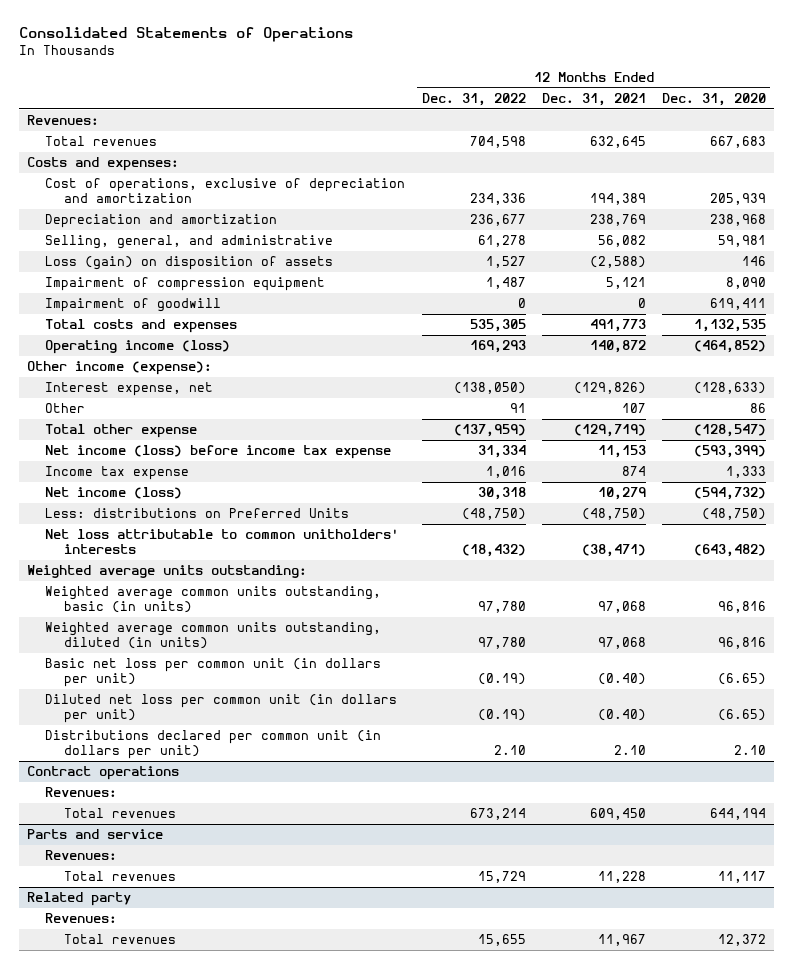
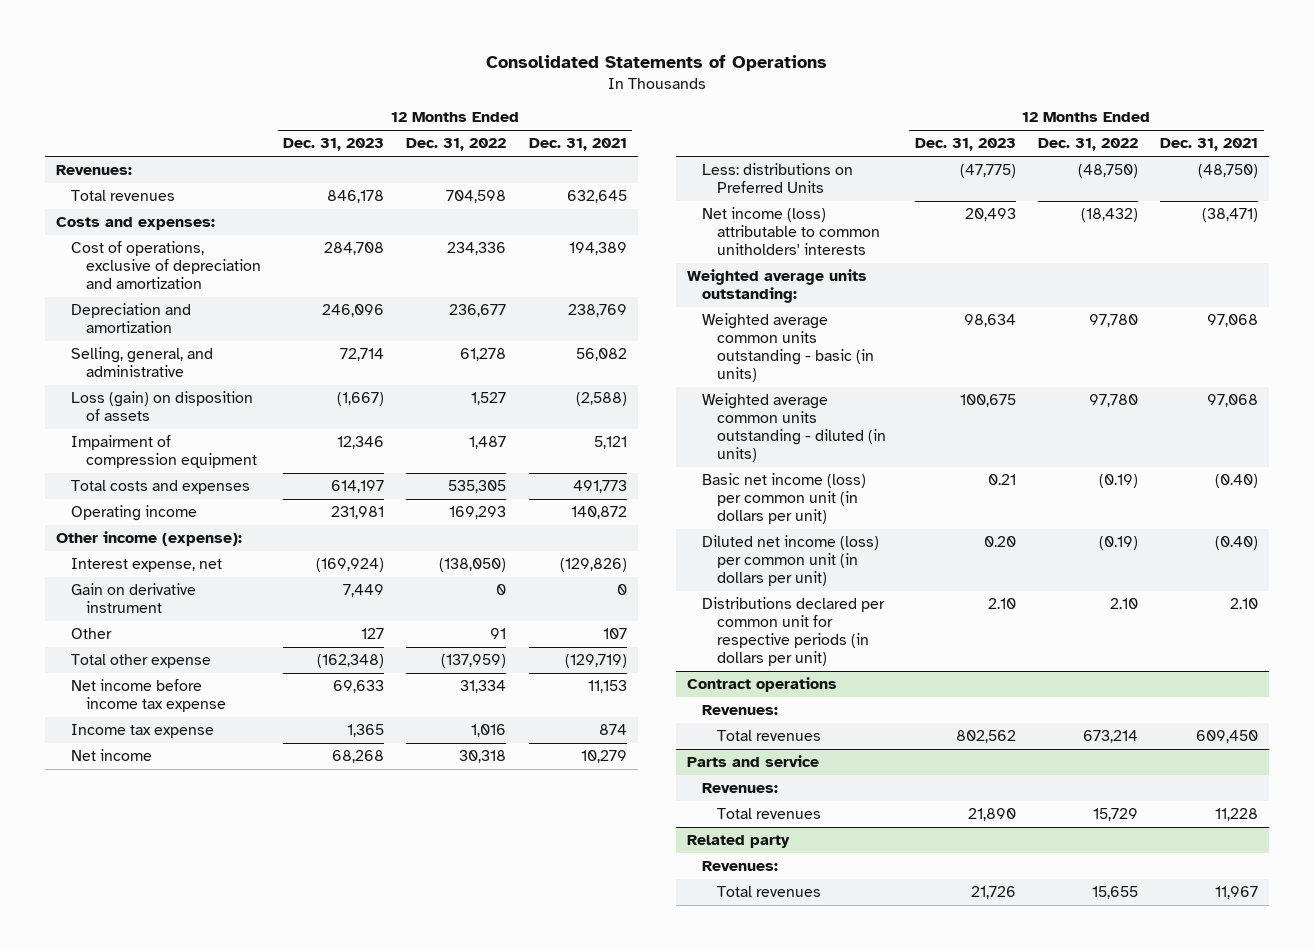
- | 12 Months Ended Dec. 31, 2022 | 12 Months Ended Dec. 31, 2021 | 12 Months Ended Dec. 31, 2020
+ | 12 Months Ended Dec. 31, 2023 | 12 Months Ended Dec. 31, 2022 | 12 Months Ended Dec. 31, 2021
- Impairment of goodwill | 0 | 0 | 619,411
- Operating income (loss) | 169,293 | 140,872 | (464,852)
+ Operating income | 231,981 | 169,293 | 140,872
+ Gain on derivative instrument | 7,449 | 0 | 0
- Net income (loss) before income tax expense | 31,334 | 11,153 | (593,399)
+ Net income before income tax expense | 69,633 | 31,334 | 11,153
- Net income (loss) | 30,318 | 10,279 | (594,732)
+ Net income | 68,268 | 30,318 | 10,279
- Net loss attributable to common unitholders' interests | (18,432) | (38,471) | (643,482)
+ Net income (loss) attributable to common unitholders' interests | 20,493 | (18,432) | (38,471)
- Weighted average common units outstanding, basic (in units) | 97,780 | 97,068 | 96,816
- Weighted average common units outstanding, diluted (in units) | 97,780 | 97,068 | 96,816
- Basic net loss per common unit (in dollars per unit) | (0.19) | (0.40) | (6.65)
- Diluted net loss per common unit (in dollars per unit) | (0.19) | (0.40) | (6.65)
- Distributions declared per common unit (in dollars per unit) | 2.10 | 2.10 | 2.10
+ Weighted average common units outstanding - basic (in units) | 98,634 | 97,780 | 97,068
+ Weighted average common units outstanding - diluted (in units) | 100,675 | 97,780 | 97,068
+ Basic net income (loss) per common unit (in dollars per unit) | 0.21 | (0.19) | (0.40)
+ Diluted net income (loss) per common unit (in dollars per unit) | 0.20 | (0.19) | (0.40)
+ Distributions declared per common unit for respective periods (in dollars per unit) | 2.10 | 2.10 | 2.10

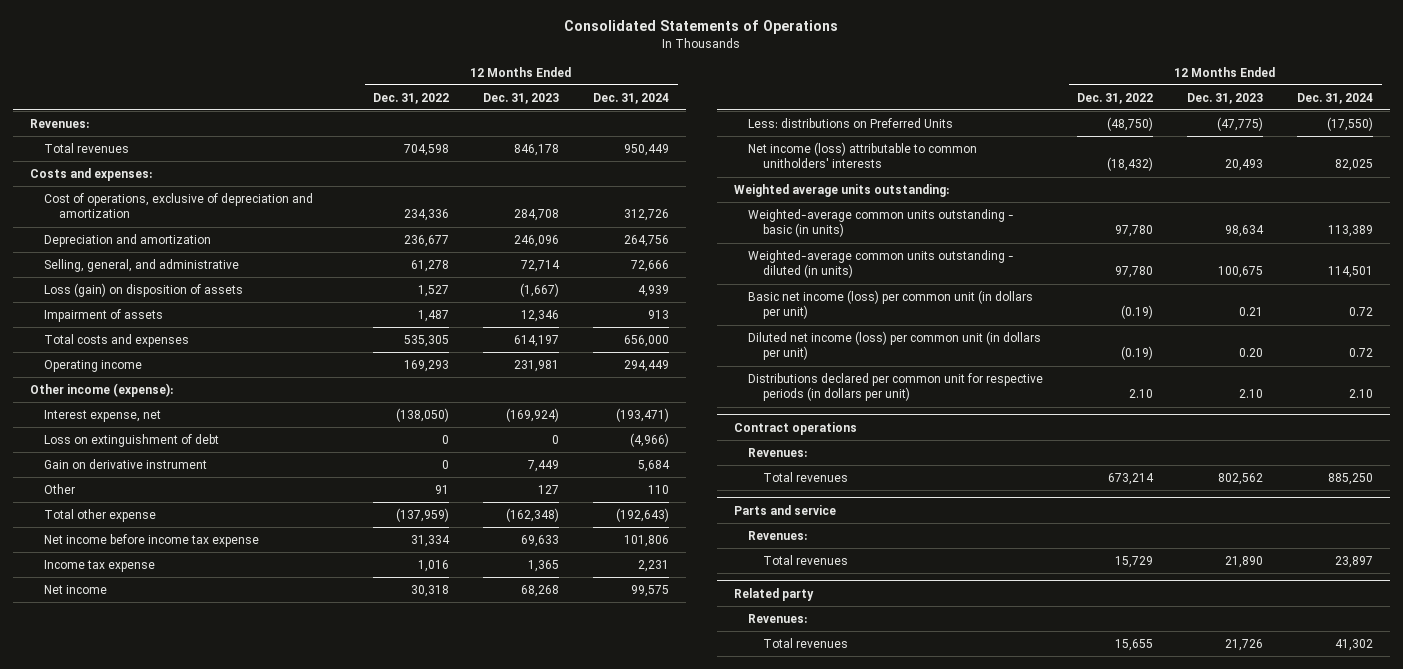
- | 12 Months Ended Dec. 31, 2023 | 12 Months Ended Dec. 31, 2022 | 12 Months Ended Dec. 31, 2021
+ | 12 Months Ended Dec. 31, 2022 | 12 Months Ended Dec. 31, 2023 | 12 Months Ended Dec. 31, 2024
- Impairment of compression equipment | 12,346 | 1,487 | 5,121
+ Impairment of assets | 1,487 | 12,346 | 913
+ Loss on extinguishment of debt | 0 | 0 | (4,966)
- Weighted average common units outstanding - basic (in units) | 98,634 | 97,780 | 97,068
- Weighted average common units outstanding - diluted (in units) | 100,675 | 97,780 | 97,068
+ Weighted-average common units outstanding - basic (in units) | 97,780 | 98,634 | 113,389
+ Weighted-average common units outstanding - diluted (in units) | 97,780 | 100,675 | 114,501

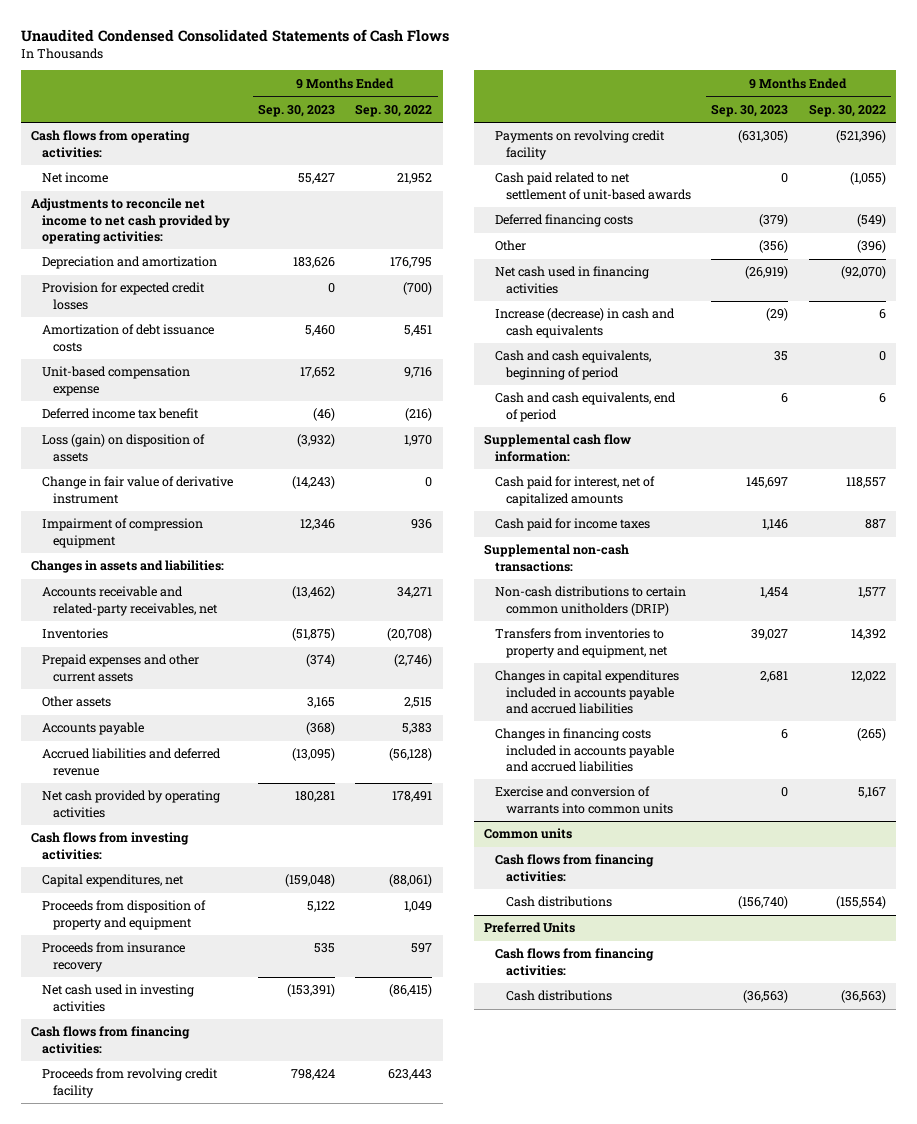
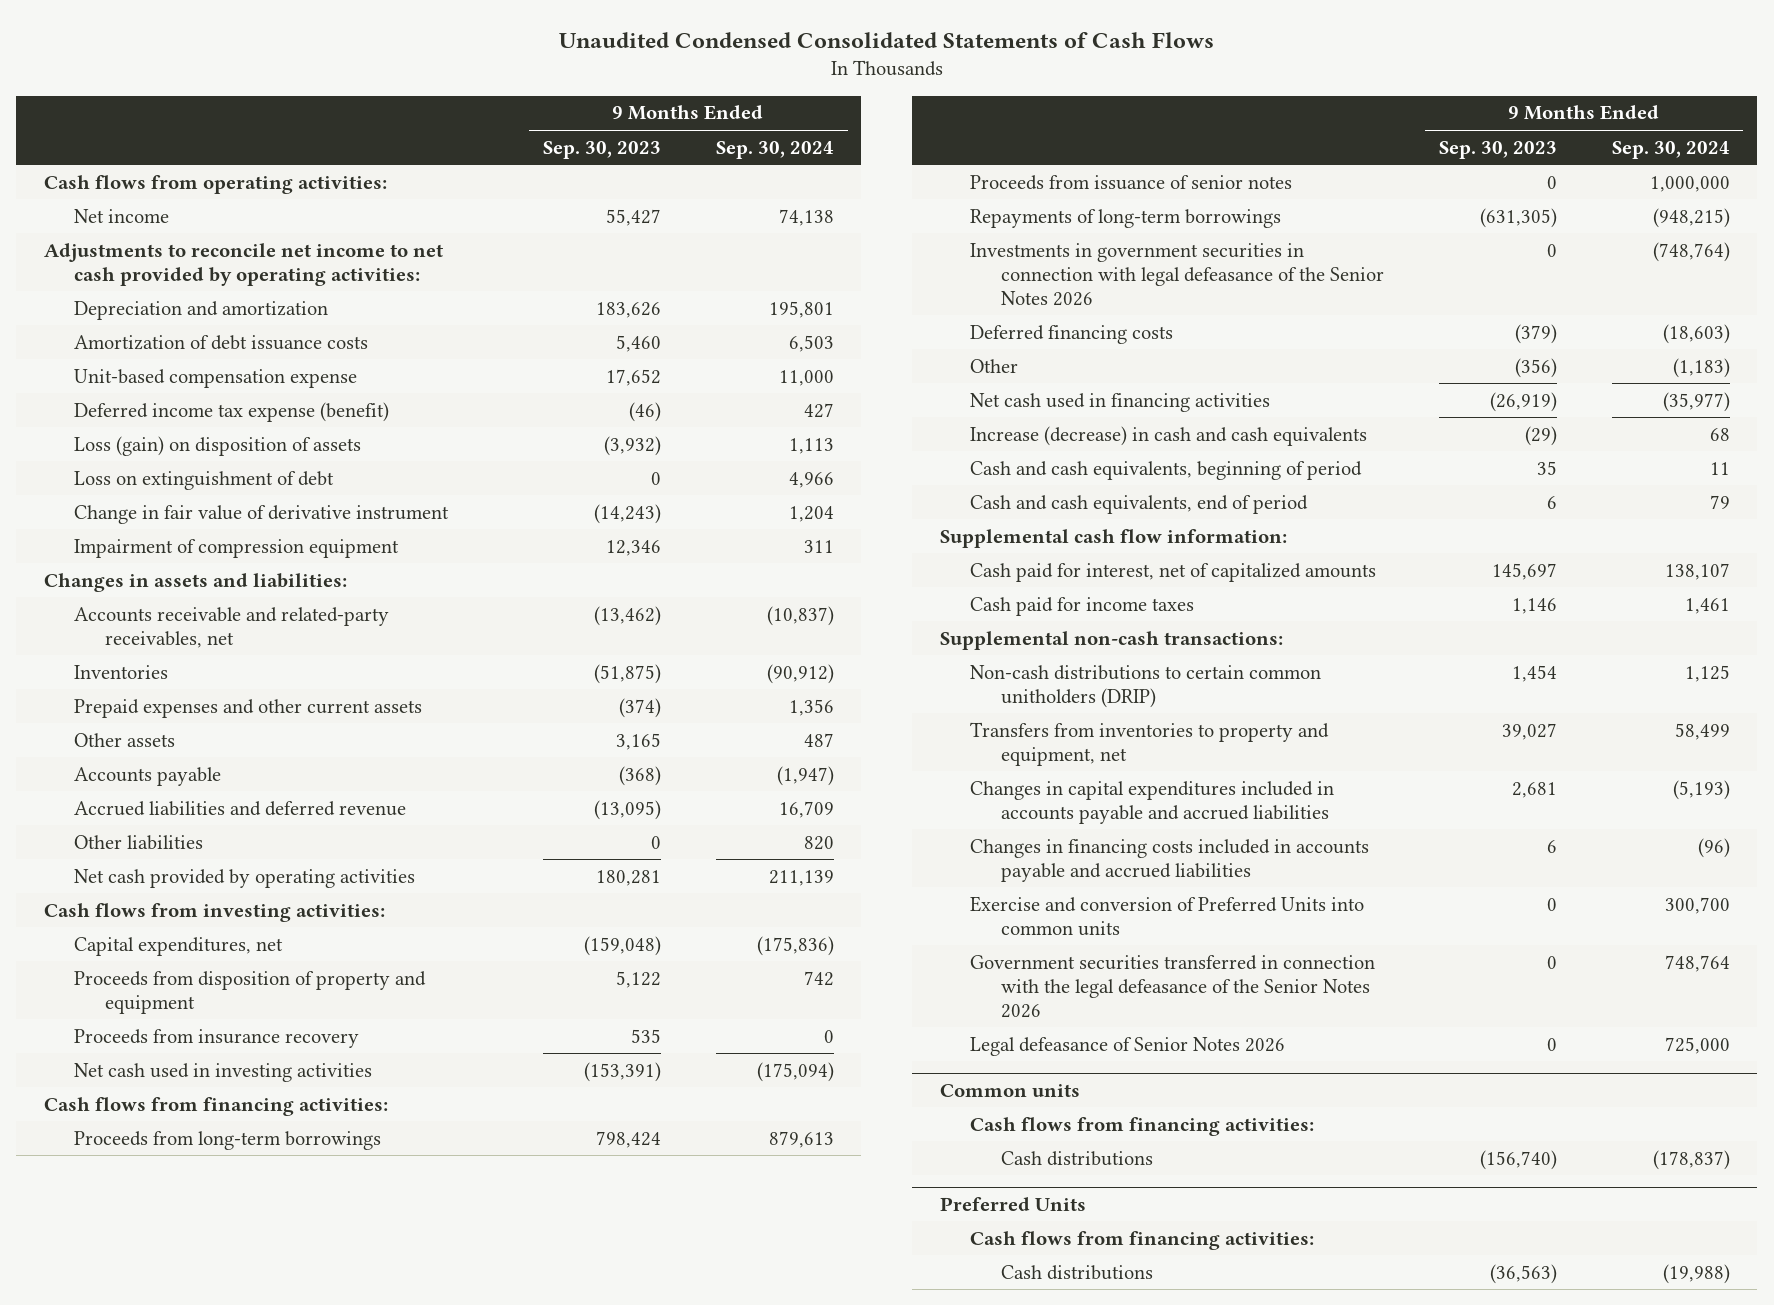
- | 9 Months Ended Sep. 30, 2023 | 9 Months Ended Sep. 30, 2022
+ | 9 Months Ended Sep. 30, 2023 | 9 Months Ended Sep. 30, 2024
- Provision for expected credit losses | 0 | (700)
- Deferred income tax benefit | (46) | (216)
+ Deferred income tax expense (benefit) | (46) | 427
+ Loss on extinguishment of debt | 0 | 4,966
+ Other liabilities | 0 | 820
- Proceeds from revolving credit facility | 798,424 | 623,443
- Payments on revolving credit facility | (631,305) | (521,396)
- Cash paid related to net settlement of unit-based awards | 0 | (1,055)
+ Proceeds from long-term borrowings | 798,424 | 879,613
+ Proceeds from issuance of senior notes | 0 | 1,000,000
+ Repayments of long-term borrowings | (631,305) | (948,215)
+ Investments in government securities in connection with legal defeasance of the Senior Notes 2026 | 0 | (748,764)
- Exercise and conversion of warrants into common units | 0 | 5,167
+ Exercise and conversion of Preferred Units into common units | 0 | 300,700
+ Government securities transferred in connection with the legal defeasance of the Senior Notes 2026 | 0 | 748,764
+ Legal defeasance of Senior Notes 2026 | 0 | 725,000

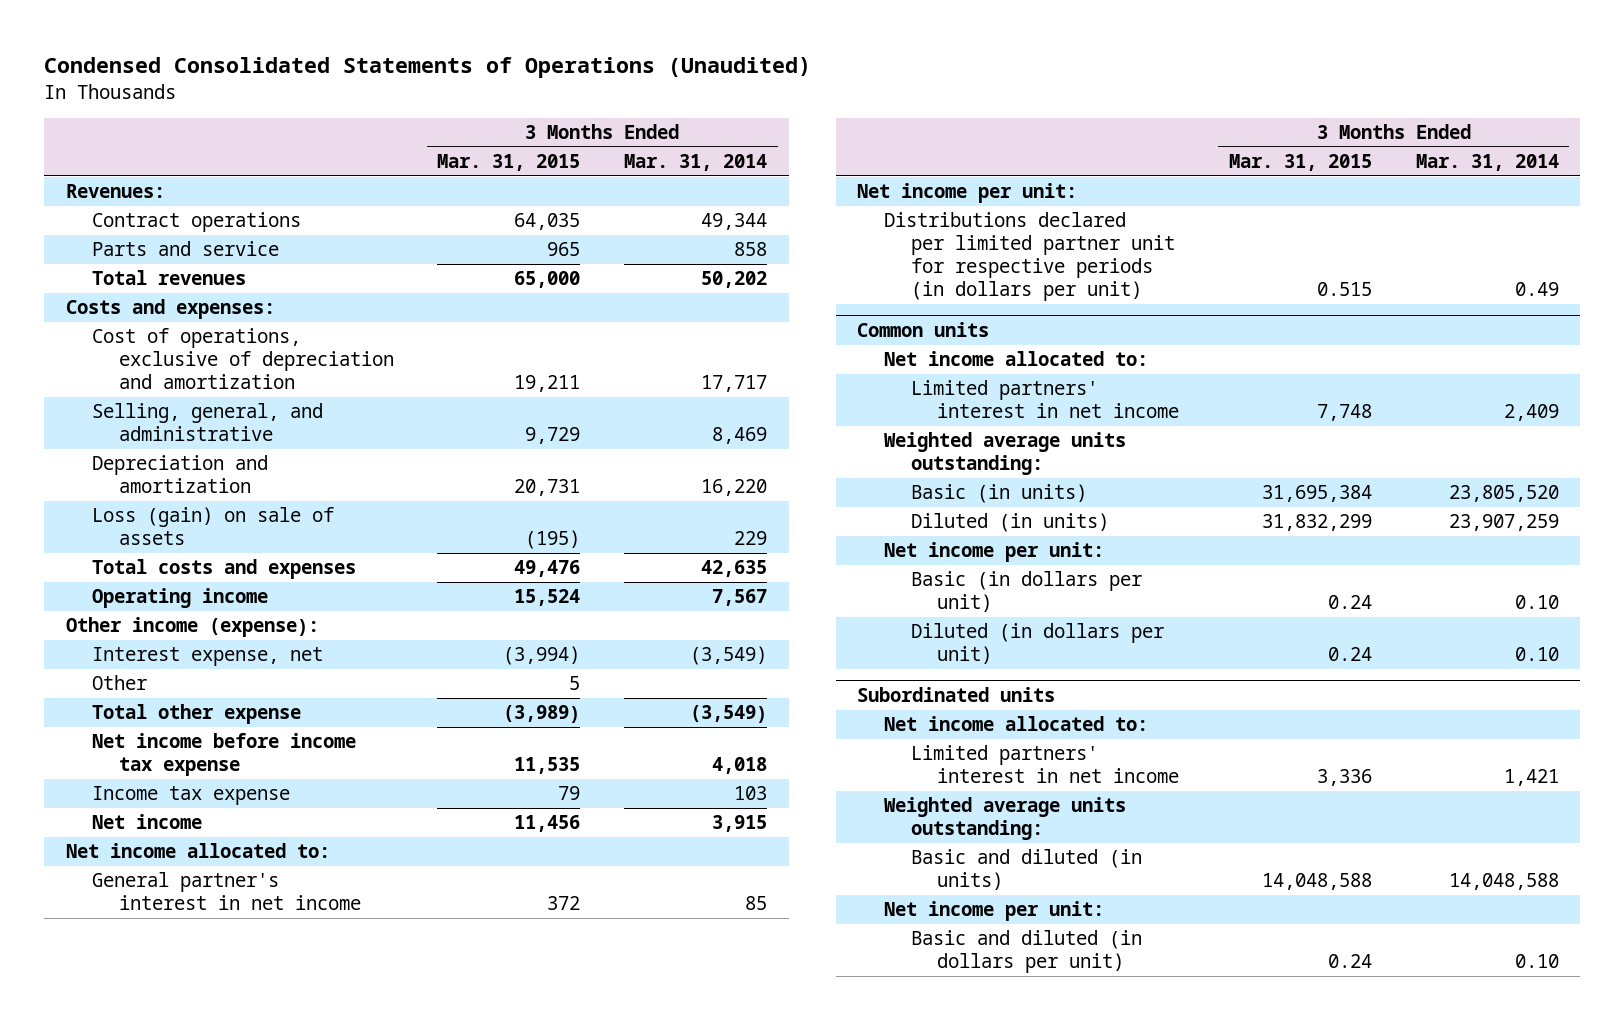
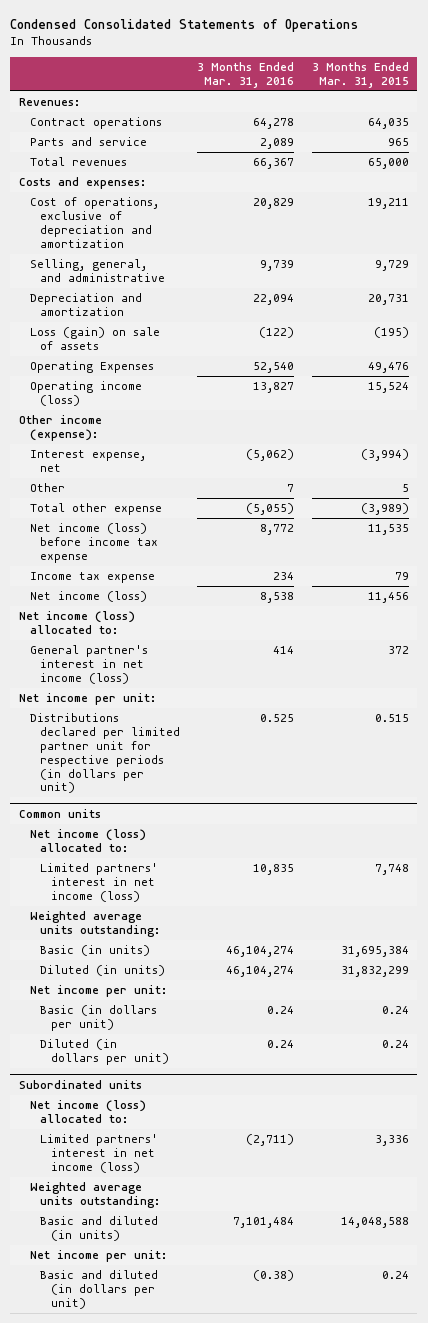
- Condensed Consolidated Statements of Operations (Unaudited)
+ Condensed Consolidated Statements of Operations
- | 3 Months Ended Mar. 31, 2015 | 3 Months Ended Mar. 31, 2014
+ | 3 Months Ended Mar. 31, 2016 | 3 Months Ended Mar. 31, 2015
- Total costs and expenses | 49,476 | 42,635
- Operating income | 15,524 | 7,567
+ Operating Expenses | 52,540 | 49,476
+ Operating income (loss) | 13,827 | 15,524
- Net income before income tax expense | 11,535 | 4,018
+ Net income (loss) before income tax expense | 8,772 | 11,535
- Net income | 11,456 | 3,915
- Net income allocated to:
- General partner's interest in net income | 372 | 85
+ Net income (loss) | 8,538 | 11,456
+ Net income (loss) allocated to:
+ General partner's interest in net income (loss) | 414 | 372
@ Common units
- Net income allocated to:
- Limited partners' interest in net income | 7,748 | 2,409
+ Net income (loss) allocated to:
+ Limited partners' interest in net income (loss) | 10,835 | 7,748
@ Subordinated units
- Net income allocated to:
- Limited partners' interest in net income | 3,336 | 1,421
+ Net income (loss) allocated to:
+ Limited partners' interest in net income (loss) | (2,711) | 3,336

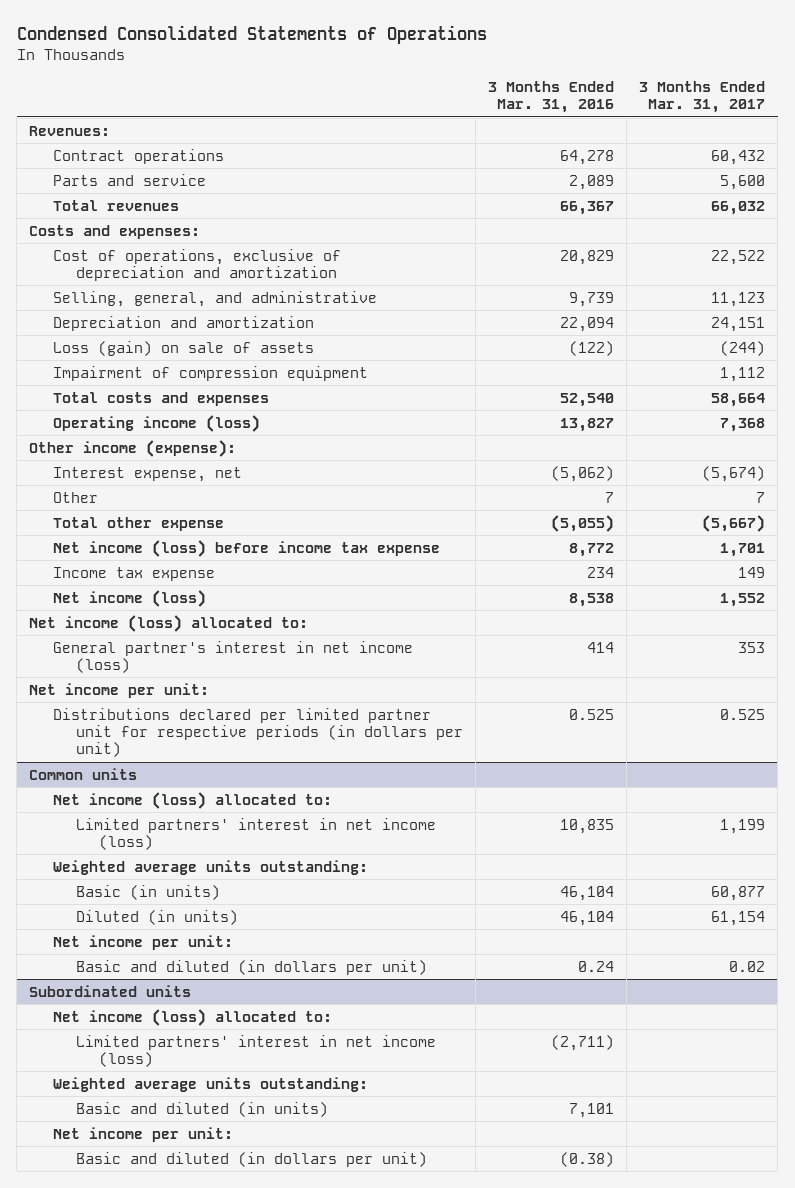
- | 3 Months Ended Mar. 31, 2016 | 3 Months Ended Mar. 31, 2015
+ | 3 Months Ended Mar. 31, 2016 | 3 Months Ended Mar. 31, 2017
- Operating Expenses | 52,540 | 49,476
+ Impairment of compression equipment | | 1,112
+ Total costs and expenses | 52,540 | 58,664
@ Common units
- Basic (in units) | 46,104,274 | 31,695,384
- Diluted (in units) | 46,104,274 | 31,832,299
+ Basic (in units) | 46,104 | 60,877
+ Diluted (in units) | 46,104 | 61,154
- Basic (in dollars per unit) | 0.24 | 0.24
- Diluted (in dollars per unit) | 0.24 | 0.24
+ Basic and diluted (in dollars per unit) | 0.24 | 0.02
@ Subordinated units
- Basic and diluted (in units) | 7,101,484 | 14,048,588
+ Basic and diluted (in units) | 7,101 |

